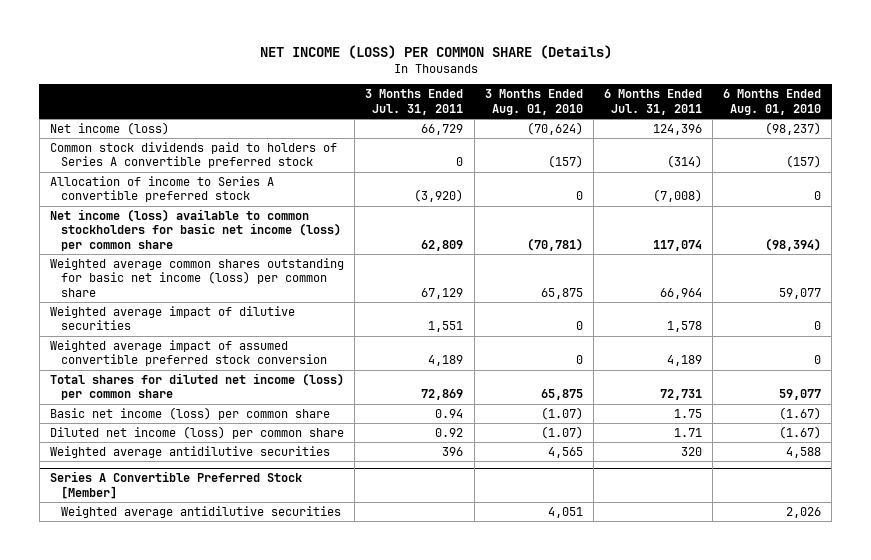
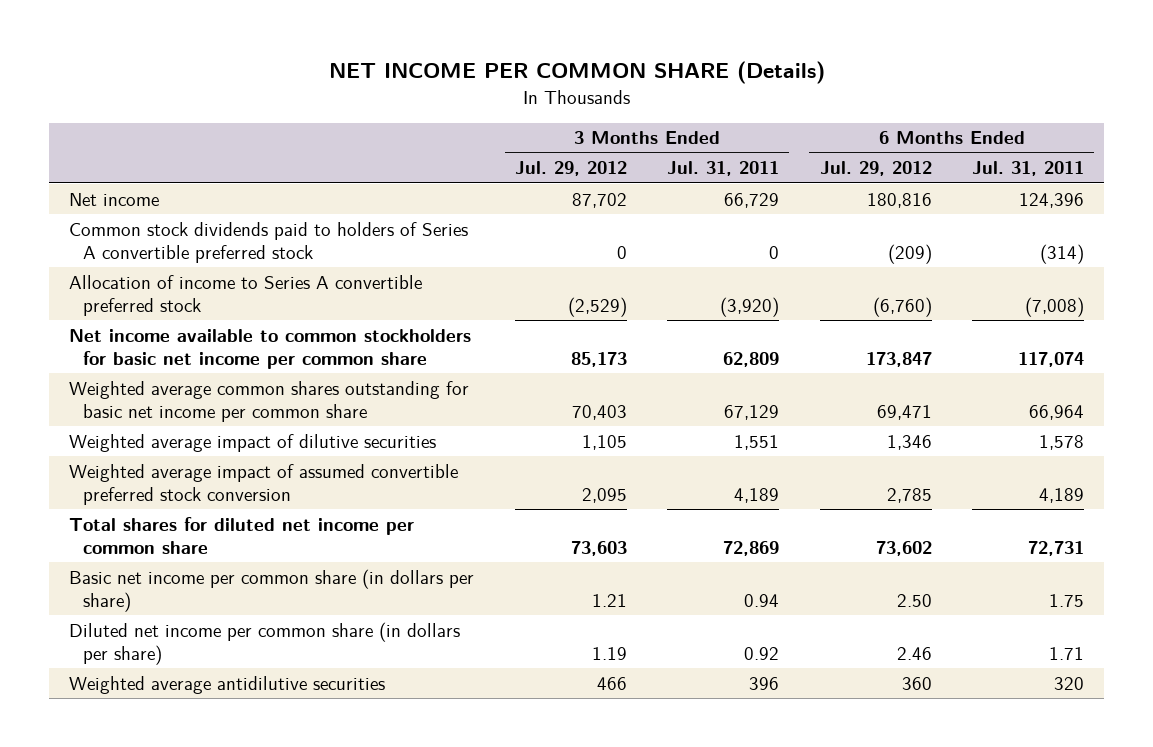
- NET INCOME (LOSS) PER COMMON SHARE (Details)
+ NET INCOME PER COMMON SHARE (Details)
- | 3 Months Ended Jul. 31, 2011 | 3 Months Ended Aug. 01, 2010 | 6 Months Ended Jul. 31, 2011 | 6 Months Ended Aug. 01, 2010
+ | 3 Months Ended Jul. 29, 2012 | 3 Months Ended Jul. 31, 2011 | 6 Months Ended Jul. 29, 2012 | 6 Months Ended Jul. 31, 2011
- Net income (loss) | 66,729 | (70,624) | 124,396 | (98,237)
+ Net income | 87,702 | 66,729 | 180,816 | 124,396
- Net income (loss) available to common stockholders for basic net income (loss) per common share | 62,809 | (70,781) | 117,074 | (98,394)
- Weighted average common shares outstanding for basic net income (loss) per common share | 67,129 | 65,875 | 66,964 | 59,077
+ Net income available to common stockholders for basic net income per common share | 85,173 | 62,809 | 173,847 | 117,074
+ Weighted average common shares outstanding for basic net income per common share | 70,403 | 67,129 | 69,471 | 66,964
- Total shares for diluted net income (loss) per common share | 72,869 | 65,875 | 72,731 | 59,077
- Basic net income (loss) per common share | 0.94 | (1.07) | 1.75 | (1.67)
- Diluted net income (loss) per common share | 0.92 | (1.07) | 1.71 | (1.67)
+ Total shares for diluted net income per common share | 73,603 | 72,869 | 73,602 | 72,731
+ Basic net income per common share (in dollars per share) | 1.21 | 0.94 | 2.50 | 1.75
+ Diluted net income per common share (in dollars per share) | 1.19 | 0.92 | 2.46 | 1.71
- Series A Convertible Preferred Stock [Member]
- Weighted average antidilutive securities | | 4,051 | | 2,026

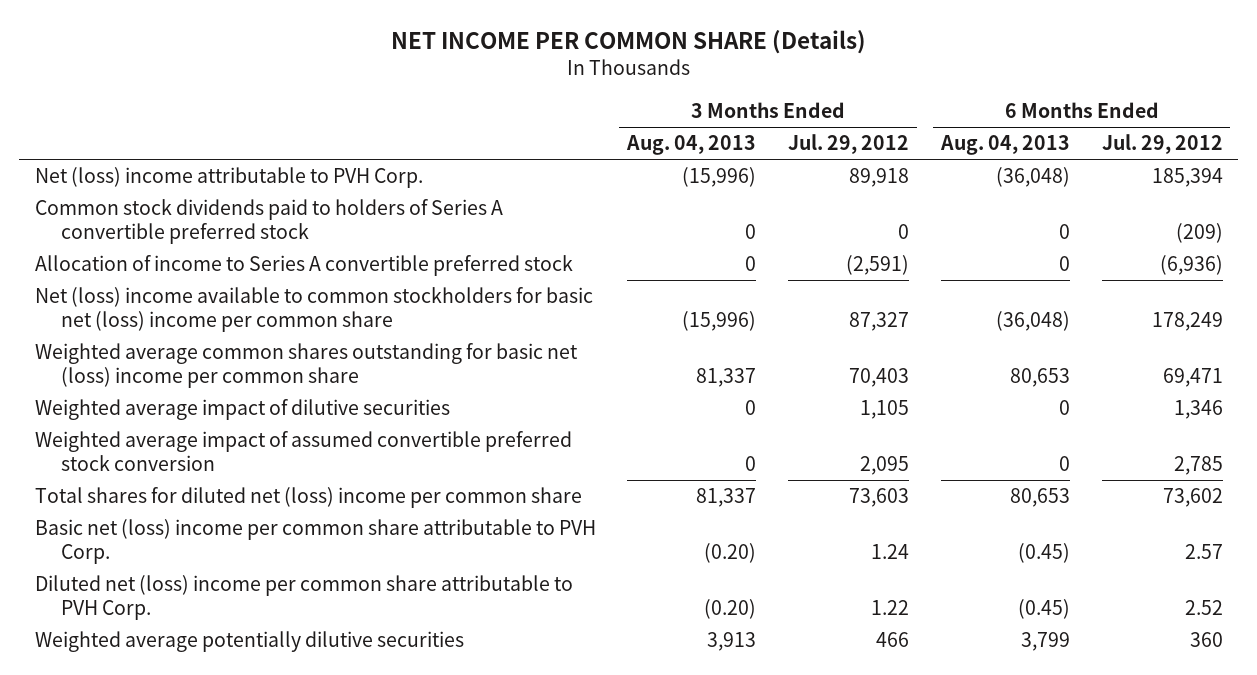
- | 3 Months Ended Jul. 29, 2012 | 3 Months Ended Jul. 31, 2011 | 6 Months Ended Jul. 29, 2012 | 6 Months Ended Jul. 31, 2011
+ | 3 Months Ended Aug. 04, 2013 | 3 Months Ended Jul. 29, 2012 | 6 Months Ended Aug. 04, 2013 | 6 Months Ended Jul. 29, 2012
- Net income | 87,702 | 66,729 | 180,816 | 124,396
+ Net (loss) income attributable to PVH Corp. | (15,996) | 89,918 | (36,048) | 185,394
- Allocation of income to Series A convertible preferred stock | (2,529) | (3,920) | (6,760) | (7,008)
- Net income available to common stockholders for basic net income per common share | 85,173 | 62,809 | 173,847 | 117,074
- Weighted average common shares outstanding for basic net income per common share | 70,403 | 67,129 | 69,471 | 66,964
+ Allocation of income to Series A convertible preferred stock | 0 | (2,591) | 0 | (6,936)
+ Net (loss) income available to common stockholders for basic net (loss) income per common share | (15,996) | 87,327 | (36,048) | 178,249
+ Weighted average common shares outstanding for basic net (loss) income per common share | 81,337 | 70,403 | 80,653 | 69,471
- Total shares for diluted net income per common share | 73,603 | 72,869 | 73,602 | 72,731
- Basic net income per common share (in dollars per share) | 1.21 | 0.94 | 2.50 | 1.75
- Diluted net income per common share (in dollars per share) | 1.19 | 0.92 | 2.46 | 1.71
- Weighted average antidilutive securities | 466 | 396 | 360 | 320
+ Total shares for diluted net (loss) income per common share | 81,337 | 73,603 | 80,653 | 73,602
+ Basic net (loss) income per common share attributable to PVH Corp. | (0.20) | 1.24 | (0.45) | 2.57
+ Diluted net (loss) income per common share attributable to PVH Corp. | (0.20) | 1.22 | (0.45) | 2.52
+ Weighted average potentially dilutive securities | 3,913 | 466 | 3,799 | 360

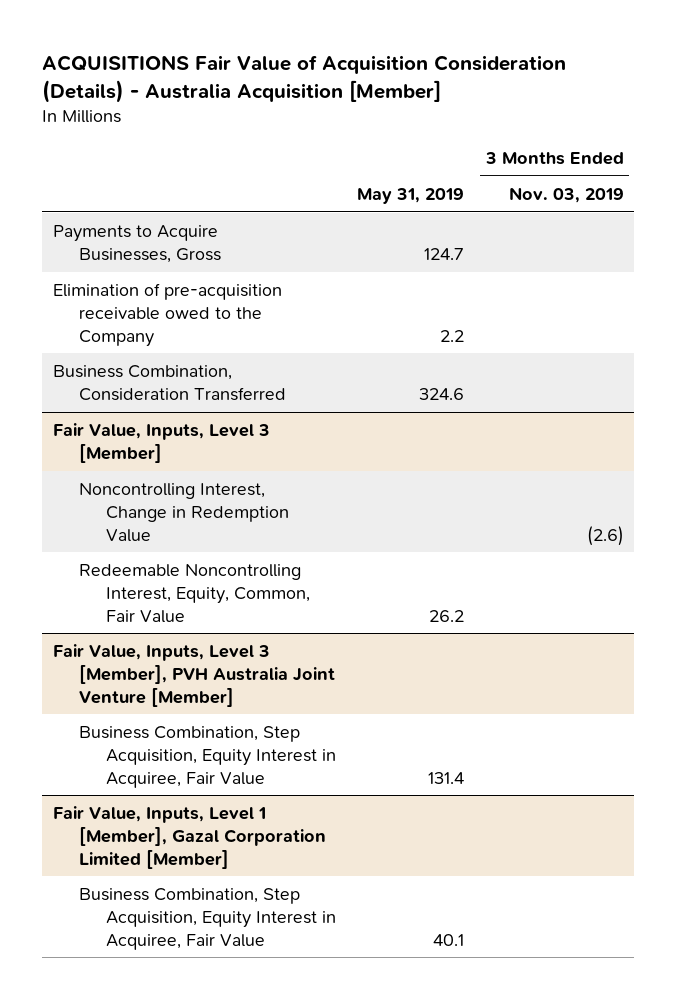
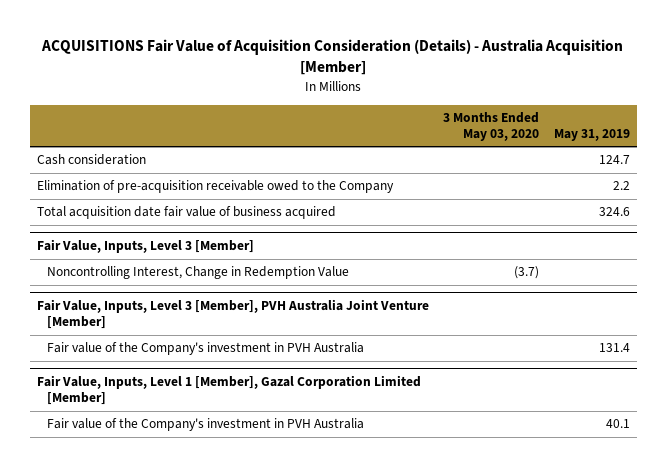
- | May 31, 2019 | 3 Months Ended Nov. 03, 2019
+ | 3 Months Ended May 03, 2020 | May 31, 2019
- Payments to Acquire Businesses, Gross | 124.7 |
+ Cash consideration | | 124.7
- Business Combination, Consideration Transferred | 324.6 |
+ Total acquisition date fair value of business acquired | | 324.6
@ Fair Value, Inputs, Level 3 [Member]
- Redeemable Noncontrolling Interest, Equity, Common, Fair Value | 26.2 |
@ Fair Value, Inputs, Level 3 [Member], PVH Australia Joint Venture [Member]
- Business Combination, Step Acquisition, Equity Interest in Acquiree, Fair Value | 131.4 |
+ Fair value of the Company's investment in PVH Australia | | 131.4
@ Fair Value, Inputs, Level 1 [Member], Gazal Corporation Limited [Member]
- Business Combination, Step Acquisition, Equity Interest in Acquiree, Fair Value | 40.1 |
+ Fair value of the Company's investment in PVH Australia | | 40.1

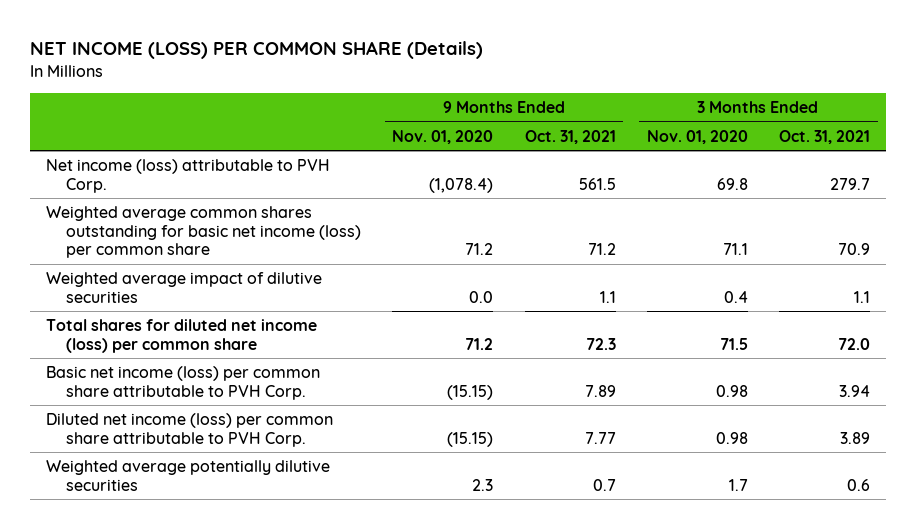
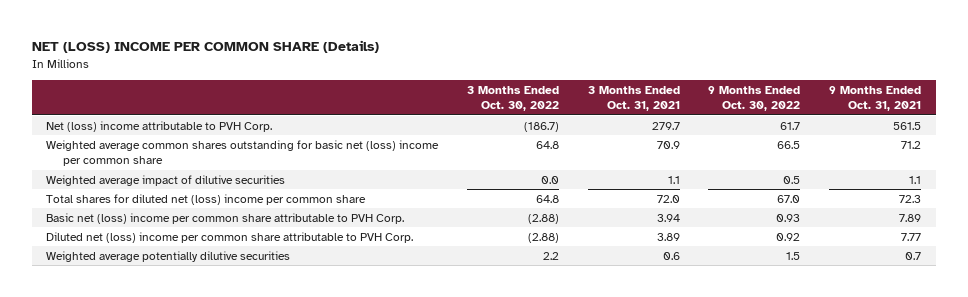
- NET INCOME (LOSS) PER COMMON SHARE (Details)
+ NET (LOSS) INCOME PER COMMON SHARE (Details)
- | 9 Months Ended Nov. 01, 2020 | 9 Months Ended Oct. 31, 2021 | 3 Months Ended Nov. 01, 2020 | 3 Months Ended Oct. 31, 2021
+ | 3 Months Ended Oct. 30, 2022 | 3 Months Ended Oct. 31, 2021 | 9 Months Ended Oct. 30, 2022 | 9 Months Ended Oct. 31, 2021
- Net income (loss) attributable to PVH Corp. | (1,078.4) | 561.5 | 69.8 | 279.7
- Weighted average common shares outstanding for basic net income (loss) per common share | 71.2 | 71.2 | 71.1 | 70.9
+ Net (loss) income attributable to PVH Corp. | (186.7) | 279.7 | 61.7 | 561.5
+ Weighted average common shares outstanding for basic net (loss) income per common share | 64.8 | 70.9 | 66.5 | 71.2
- Total shares for diluted net income (loss) per common share | 71.2 | 72.3 | 71.5 | 72.0
- Basic net income (loss) per common share attributable to PVH Corp. | (15.15) | 7.89 | 0.98 | 3.94
- Diluted net income (loss) per common share attributable to PVH Corp. | (15.15) | 7.77 | 0.98 | 3.89
+ Total shares for diluted net (loss) income per common share | 64.8 | 72.0 | 67.0 | 72.3
+ Basic net (loss) income per common share attributable to PVH Corp. | (2.88) | 3.94 | 0.93 | 7.89
+ Diluted net (loss) income per common share attributable to PVH Corp. | (2.88) | 3.89 | 0.92 | 7.77

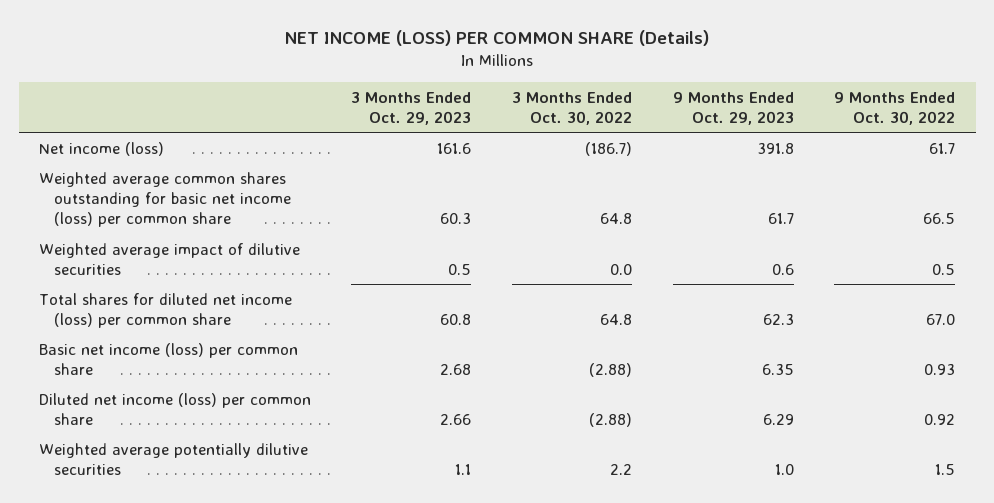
- NET (LOSS) INCOME PER COMMON SHARE (Details)
+ NET INCOME (LOSS) PER COMMON SHARE (Details)
- | 3 Months Ended Oct. 30, 2022 | 3 Months Ended Oct. 31, 2021 | 9 Months Ended Oct. 30, 2022 | 9 Months Ended Oct. 31, 2021
+ | 3 Months Ended Oct. 29, 2023 | 3 Months Ended Oct. 30, 2022 | 9 Months Ended Oct. 29, 2023 | 9 Months Ended Oct. 30, 2022
- Net (loss) income attributable to PVH Corp. | (186.7) | 279.7 | 61.7 | 561.5
- Weighted average common shares outstanding for basic net (loss) income per common share | 64.8 | 70.9 | 66.5 | 71.2
+ Net income (loss) | 161.6 | (186.7) | 391.8 | 61.7
+ Weighted average common shares outstanding for basic net income (loss) per common share | 60.3 | 64.8 | 61.7 | 66.5
- Total shares for diluted net (loss) income per common share | 64.8 | 72.0 | 67.0 | 72.3
- Basic net (loss) income per common share attributable to PVH Corp. | (2.88) | 3.94 | 0.93 | 7.89
- Diluted net (loss) income per common share attributable to PVH Corp. | (2.88) | 3.89 | 0.92 | 7.77
+ Total shares for diluted net income (loss) per common share | 60.8 | 64.8 | 62.3 | 67.0
+ Basic net income (loss) per common share | 2.68 | (2.88) | 6.35 | 0.93
+ Diluted net income (loss) per common share | 2.66 | (2.88) | 6.29 | 0.92

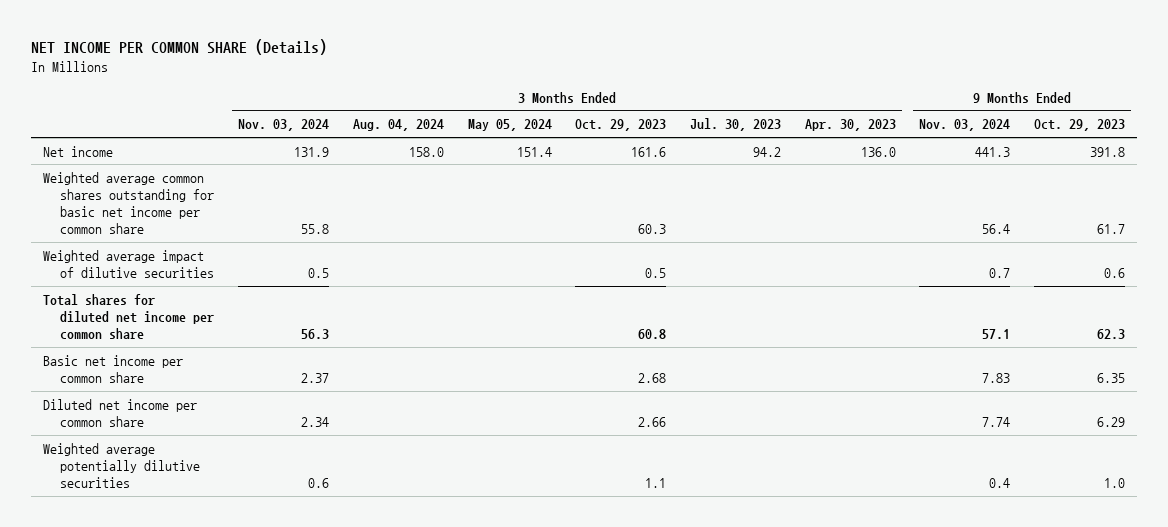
- NET INCOME (LOSS) PER COMMON SHARE (Details)
+ NET INCOME PER COMMON SHARE (Details)
- | 3 Months Ended Oct. 29, 2023 | 3 Months Ended Oct. 30, 2022 | 9 Months Ended Oct. 29, 2023 | 9 Months Ended Oct. 30, 2022
+ | 3 Months Ended Nov. 03, 2024 | 3 Months Ended Aug. 04, 2024 | 3 Months Ended May 05, 2024 | 3 Months Ended Oct. 29, 2023 | 3 Months Ended Jul. 30, 2023 | 3 Months Ended Apr. 30, 2023 | 9 Months Ended Nov. 03, 2024 | 9 Months Ended Oct. 29, 2023
- Net income (loss) | 161.6 | (186.7) | 391.8 | 61.7
- Weighted average common shares outstanding for basic net income (loss) per common share | 60.3 | 64.8 | 61.7 | 66.5
+ Net income | 131.9 | 158.0 | 151.4 | 161.6 | 94.2 | 136.0 | 441.3 | 391.8
+ Weighted average common shares outstanding for basic net income per common share | 55.8 | | | 60.3 | | | 56.4 | 61.7
- Total shares for diluted net income (loss) per common share | 60.8 | 64.8 | 62.3 | 67.0
- Basic net income (loss) per common share | 2.68 | (2.88) | 6.35 | 0.93
- Diluted net income (loss) per common share | 2.66 | (2.88) | 6.29 | 0.92
+ Total shares for diluted net income per common share | 56.3 | | | 60.8 | | | 57.1 | 62.3
+ Basic net income per common share | 2.37 | | | 2.68 | | | 7.83 | 6.35
+ Diluted net income per common share | 2.34 | | | 2.66 | | | 7.74 | 6.29

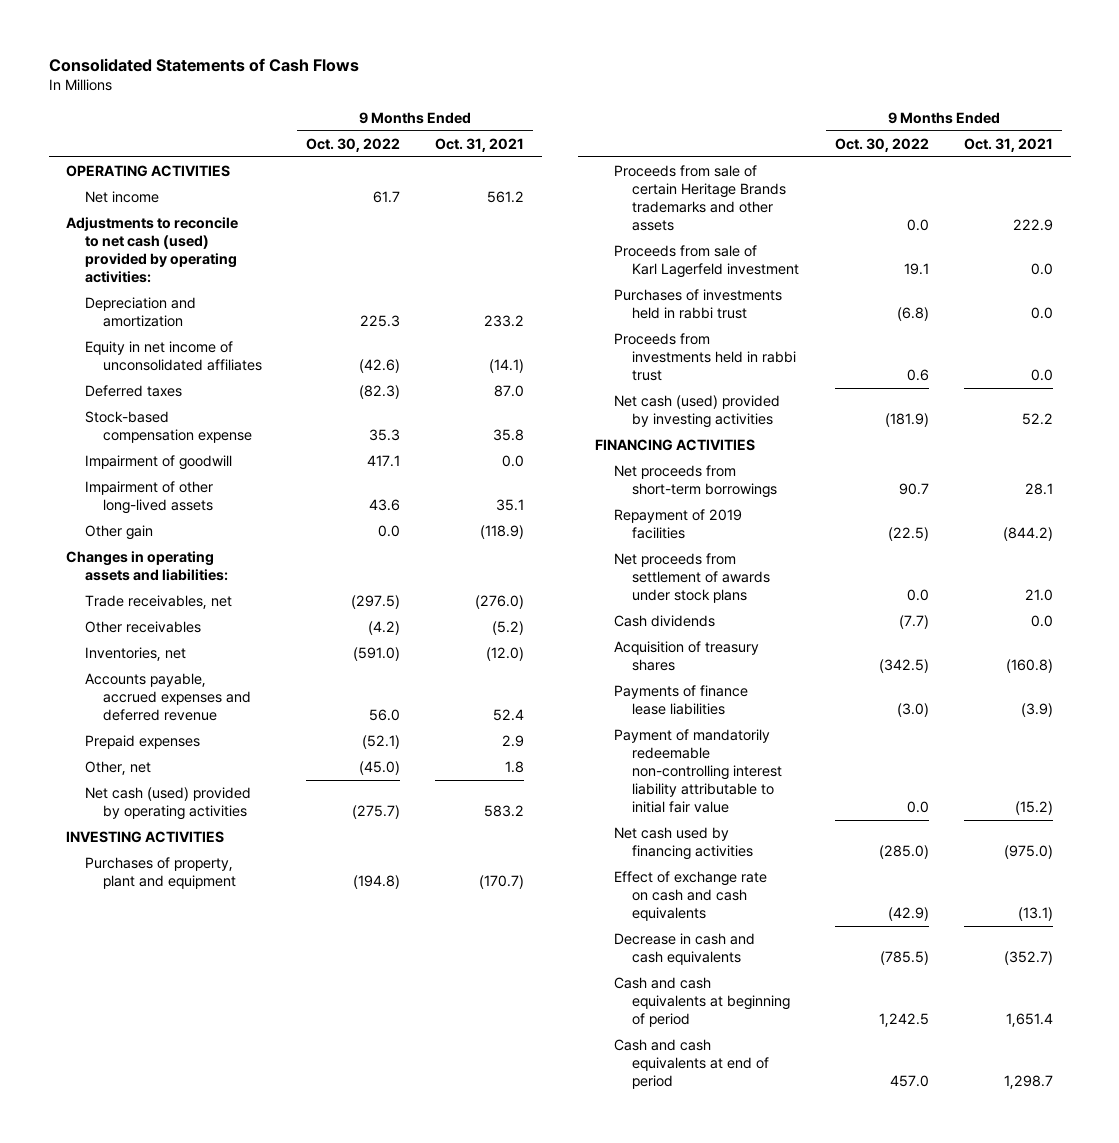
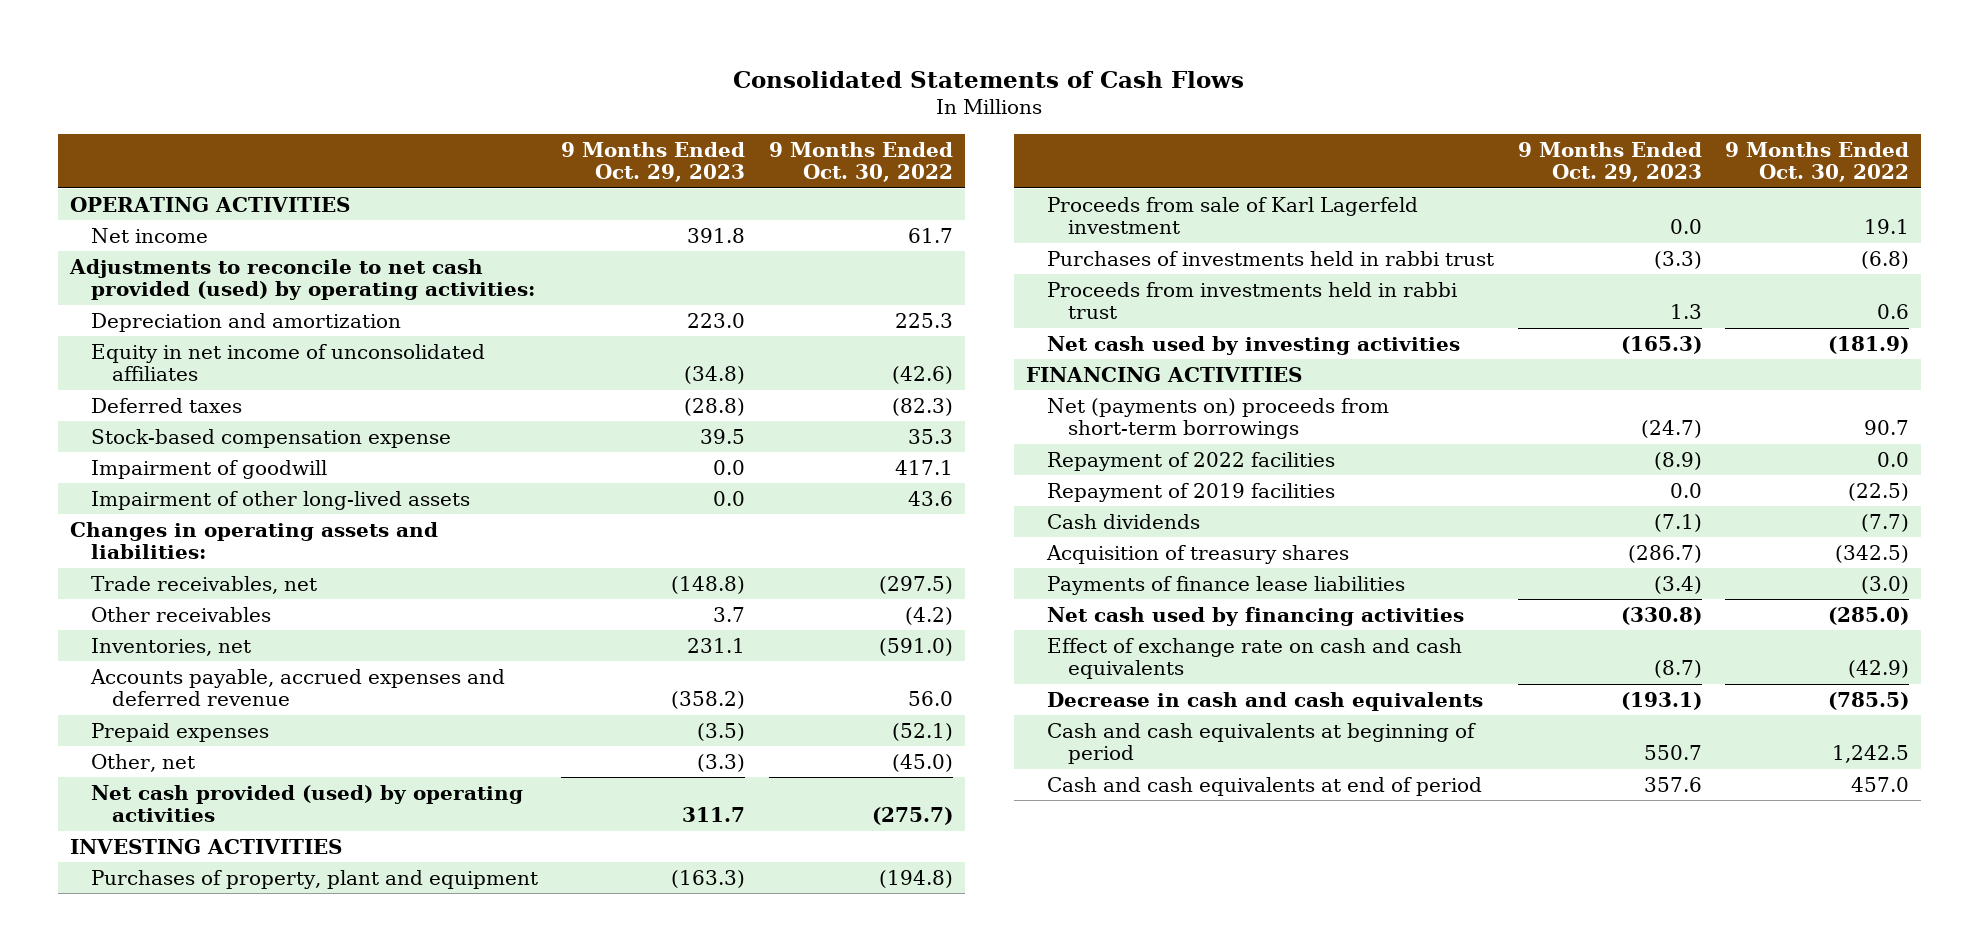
- | 9 Months Ended Oct. 30, 2022 | 9 Months Ended Oct. 31, 2021
+ | 9 Months Ended Oct. 29, 2023 | 9 Months Ended Oct. 30, 2022
- Adjustments to reconcile to net cash (used) provided by operating activities:
+ Adjustments to reconcile to net cash provided (used) by operating activities:
- Other gain | 0.0 | (118.9)
- Net cash (used) provided by operating activities | (275.7) | 583.2
+ Net cash provided (used) by operating activities | 311.7 | (275.7)
- Proceeds from sale of certain Heritage Brands trademarks and other assets | 0.0 | 222.9
- Net cash (used) provided by investing activities | (181.9) | 52.2
+ Net cash used by investing activities | (165.3) | (181.9)
- Net proceeds from short-term borrowings | 90.7 | 28.1
+ Net (payments on) proceeds from short-term borrowings | (24.7) | 90.7
+ Repayment of 2022 facilities | (8.9) | 0.0
- Net proceeds from settlement of awards under stock plans | 0.0 | 21.0
- Payment of mandatorily redeemable non-controlling interest liability attributable to initial fair value | 0.0 | (15.2)

